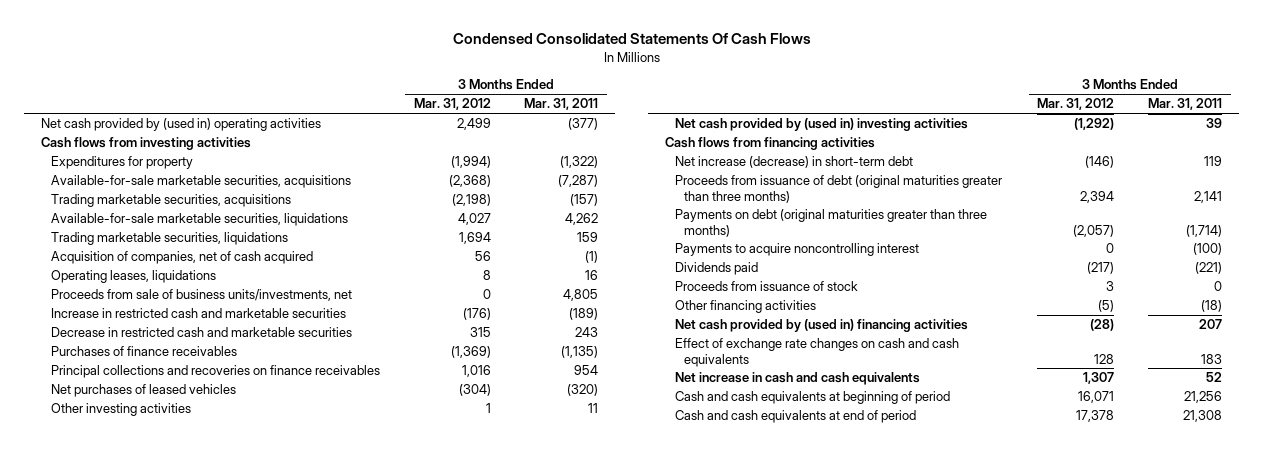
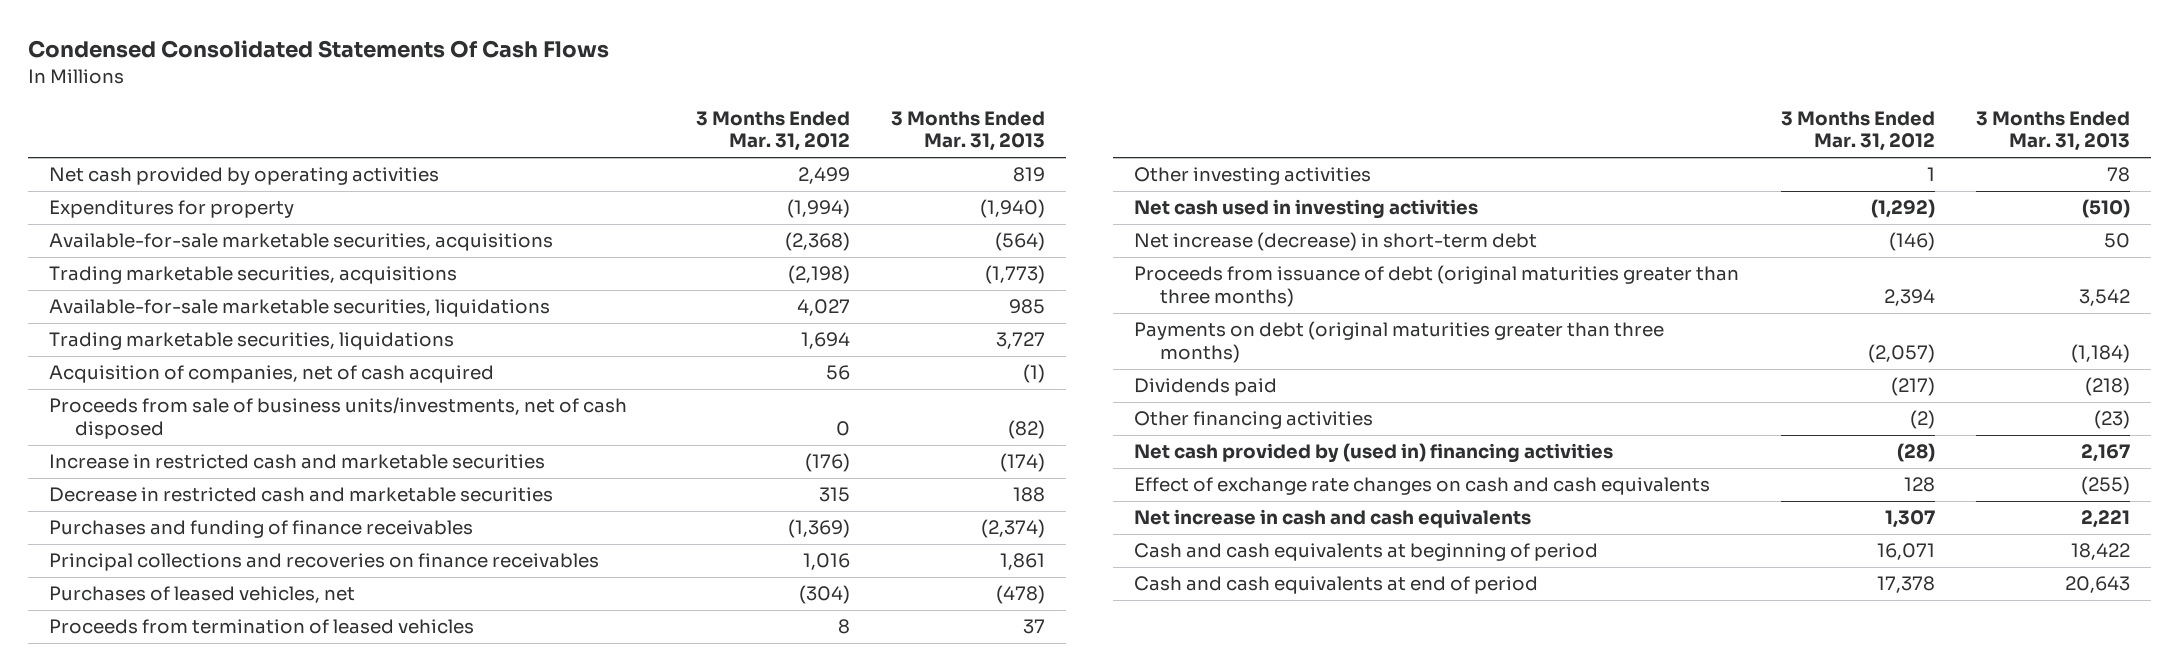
- | 3 Months Ended Mar. 31, 2012 | 3 Months Ended Mar. 31, 2011
+ | 3 Months Ended Mar. 31, 2012 | 3 Months Ended Mar. 31, 2013
- Net cash provided by (used in) operating activities | 2,499 | (377)
- Cash flows from investing activities
+ Net cash provided by operating activities | 2,499 | 819
- Operating leases, liquidations | 8 | 16
- Proceeds from sale of business units/investments, net | 0 | 4,805
+ Proceeds from sale of business units/investments, net of cash disposed | 0 | (82)
- Purchases of finance receivables | (1,369) | (1,135)
+ Purchases and funding of finance receivables | (1,369) | (2,374)
- Net purchases of leased vehicles | (304) | (320)
+ Purchases of leased vehicles, net | (304) | (478)
+ Proceeds from termination of leased vehicles | 8 | 37
- Net cash provided by (used in) investing activities | (1,292) | 39
- Cash flows from financing activities
+ Net cash used in investing activities | (1,292) | (510)
- Payments to acquire noncontrolling interest | 0 | (100)
- Proceeds from issuance of stock | 3 | 0
- Other financing activities | (5) | (18)
+ Other financing activities | (2) | (23)

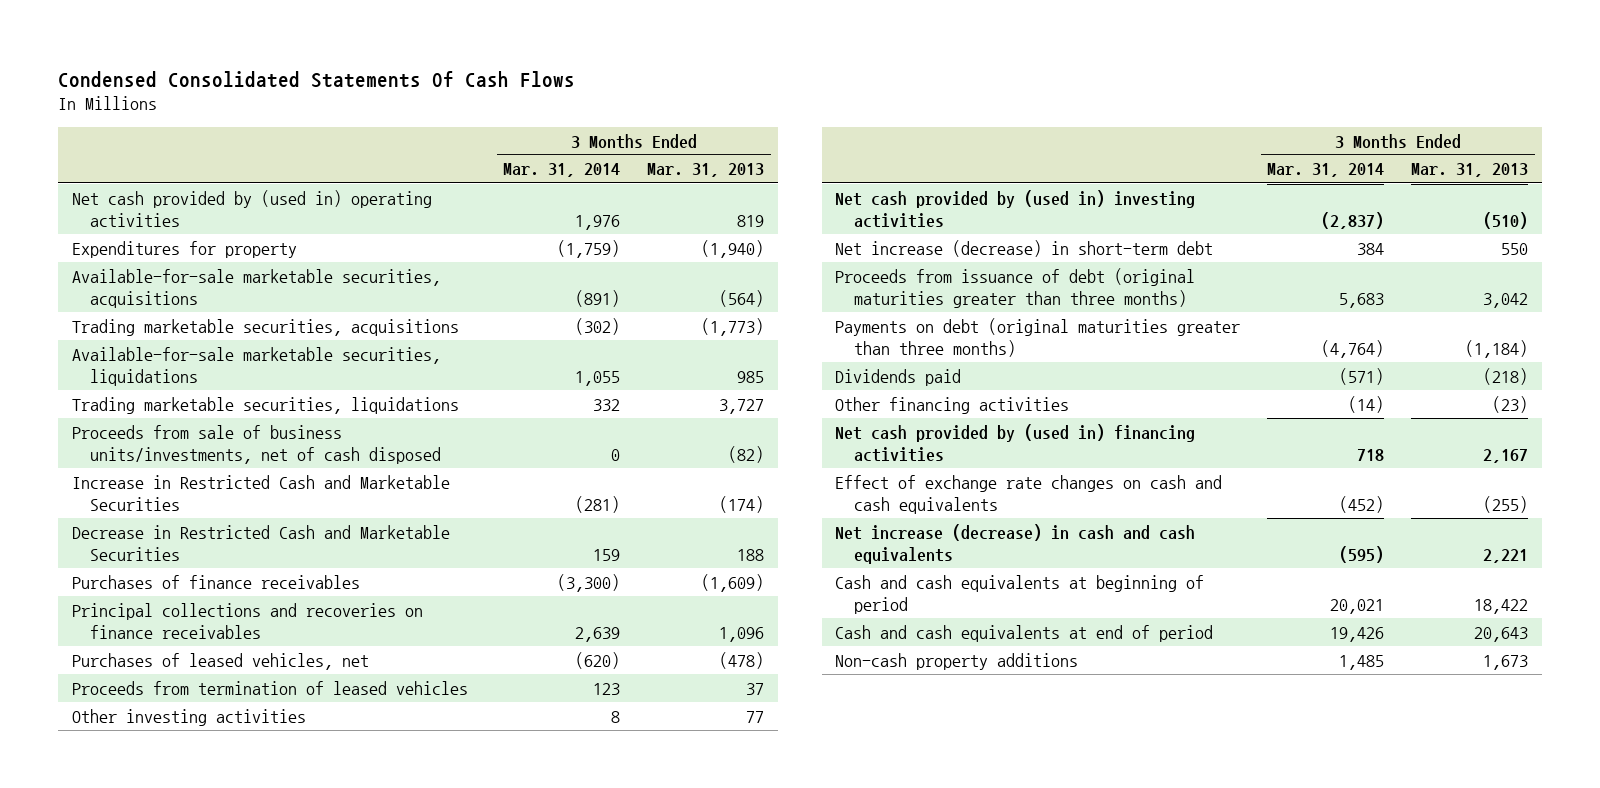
- | 3 Months Ended Mar. 31, 2012 | 3 Months Ended Mar. 31, 2013
+ | 3 Months Ended Mar. 31, 2014 | 3 Months Ended Mar. 31, 2013
- Net cash provided by operating activities | 2,499 | 819
+ Net cash provided by (used in) operating activities | 1,976 | 819
- Acquisition of companies, net of cash acquired | 56 | (1)
- Increase in restricted cash and marketable securities | (176) | (174)
- Decrease in restricted cash and marketable securities | 315 | 188
- Purchases and funding of finance receivables | (1,369) | (2,374)
- Principal collections and recoveries on finance receivables | 1,016 | 1,861
+ Increase in Restricted Cash and Marketable Securities | (281) | (174)
+ Decrease in Restricted Cash and Marketable Securities | 159 | 188
+ Purchases of finance receivables | (3,300) | (1,609)
+ Principal collections and recoveries on finance receivables | 2,639 | 1,096
- Other investing activities | 1 | 78
- Net cash used in investing activities | (1,292) | (510)
- Net increase (decrease) in short-term debt | (146) | 50
- Proceeds from issuance of debt (original maturities greater than three months) | 2,394 | 3,542
+ Other investing activities | 8 | 77
+ Net cash provided by (used in) investing activities | (2,837) | (510)
+ Net increase (decrease) in short-term debt | 384 | 550
+ Proceeds from issuance of debt (original maturities greater than three months) | 5,683 | 3,042
- Net increase in cash and cash equivalents | 1,307 | 2,221
+ Net increase (decrease) in cash and cash equivalents | (595) | 2,221
+ Non-cash property additions | 1,485 | 1,673

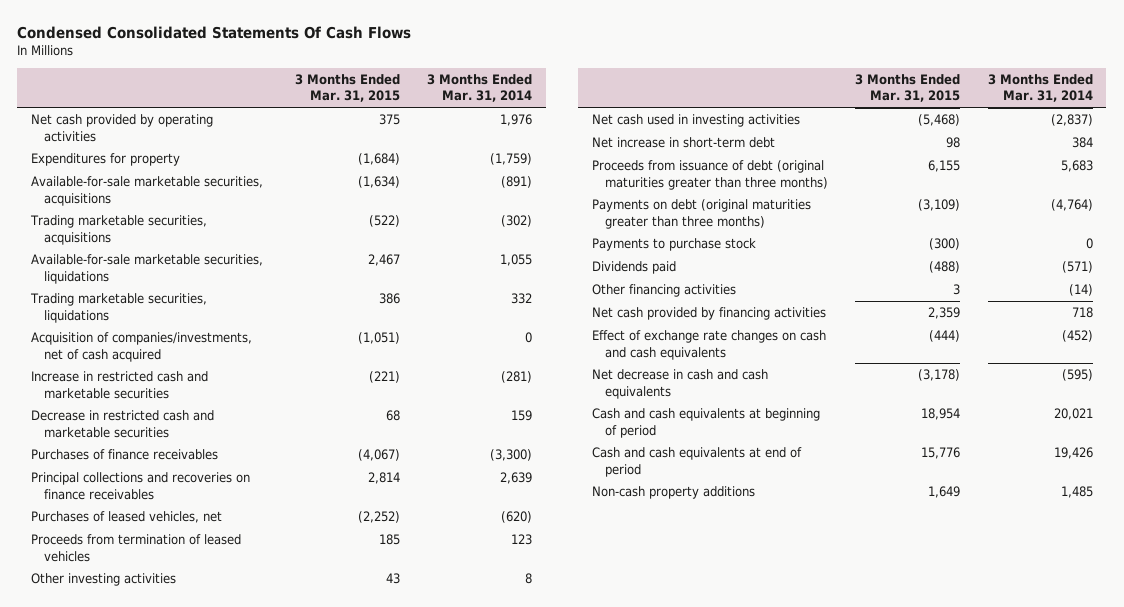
- | 3 Months Ended Mar. 31, 2014 | 3 Months Ended Mar. 31, 2013
+ | 3 Months Ended Mar. 31, 2015 | 3 Months Ended Mar. 31, 2014
- Net cash provided by (used in) operating activities | 1,976 | 819
+ Net cash provided by operating activities | 375 | 1,976
- Proceeds from sale of business units/investments, net of cash disposed | 0 | (82)
- Increase in Restricted Cash and Marketable Securities | (281) | (174)
- Decrease in Restricted Cash and Marketable Securities | 159 | 188
+ Acquisition of companies/investments, net of cash acquired | (1,051) | 0
+ Increase in restricted cash and marketable securities | (221) | (281)
+ Decrease in restricted cash and marketable securities | 68 | 159
- Net cash provided by (used in) investing activities | (2,837) | (510)
- Net increase (decrease) in short-term debt | 384 | 550
+ Net cash used in investing activities | (5,468) | (2,837)
+ Net increase in short-term debt | 98 | 384
+ Payments to purchase stock | (300) | 0
- Net cash provided by (used in) financing activities | 718 | 2,167
+ Net cash provided by financing activities | 2,359 | 718
- Net increase (decrease) in cash and cash equivalents | (595) | 2,221
+ Net decrease in cash and cash equivalents | (3,178) | (595)

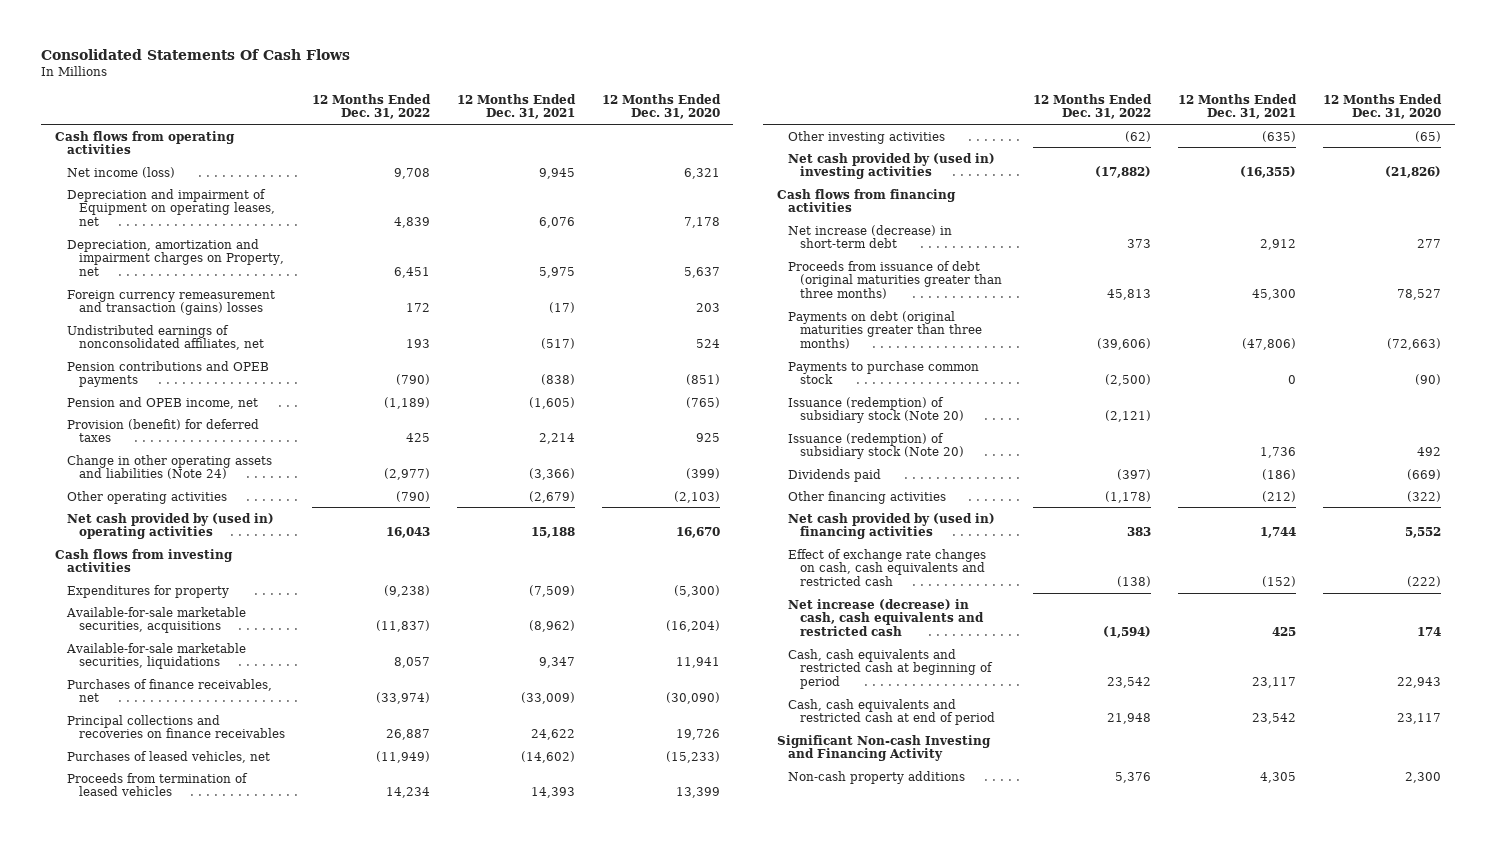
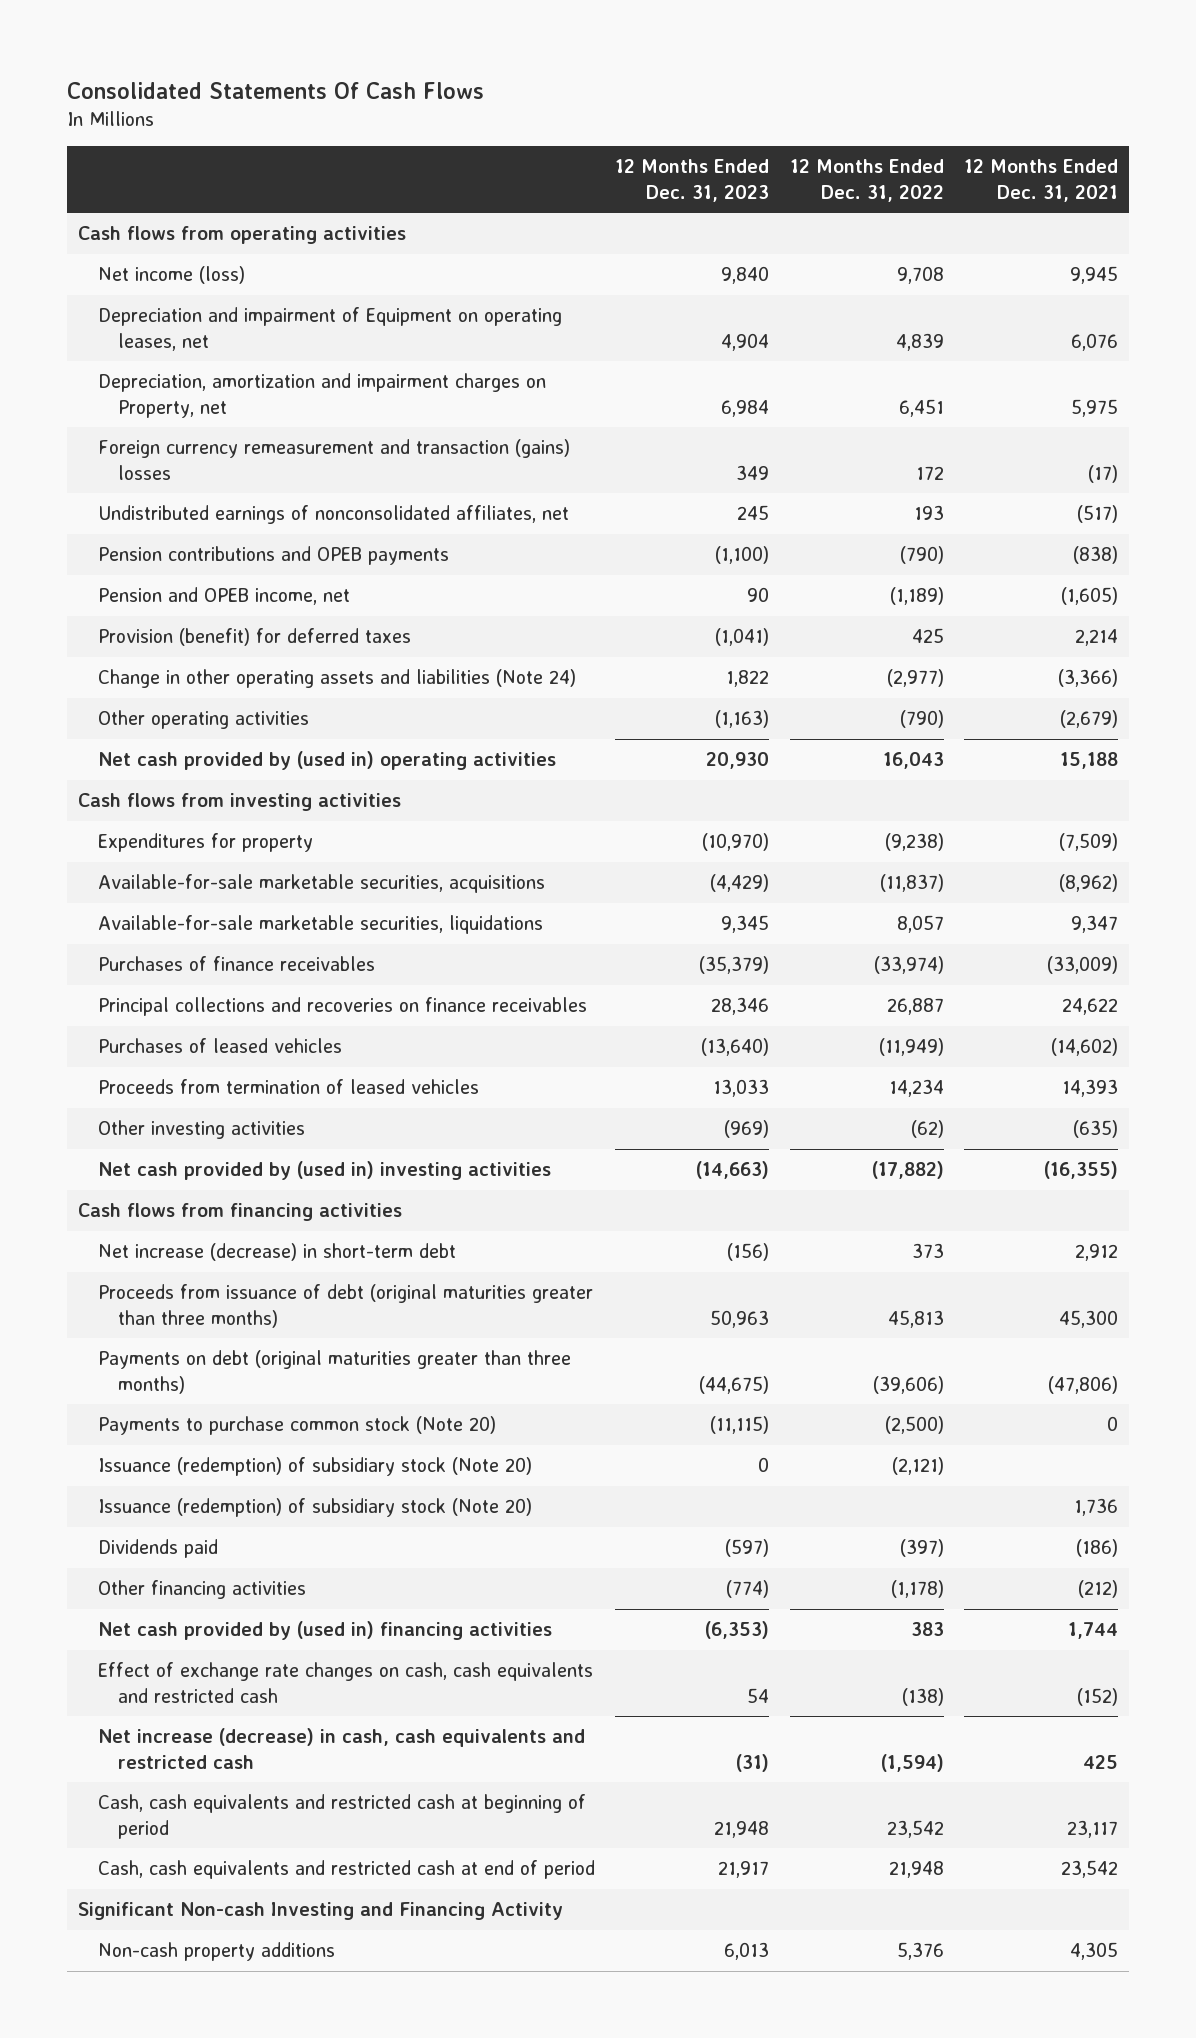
- | 12 Months Ended Dec. 31, 2022 | 12 Months Ended Dec. 31, 2021 | 12 Months Ended Dec. 31, 2020
+ | 12 Months Ended Dec. 31, 2023 | 12 Months Ended Dec. 31, 2022 | 12 Months Ended Dec. 31, 2021
- Purchases of finance receivables, net | (33,974) | (33,009) | (30,090)
+ Purchases of finance receivables | (35,379) | (33,974) | (33,009)
- Purchases of leased vehicles, net | (11,949) | (14,602) | (15,233)
+ Purchases of leased vehicles | (13,640) | (11,949) | (14,602)
- Payments to purchase common stock | (2,500) | 0 | (90)
+ Payments to purchase common stock (Note 20) | (11,115) | (2,500) | 0

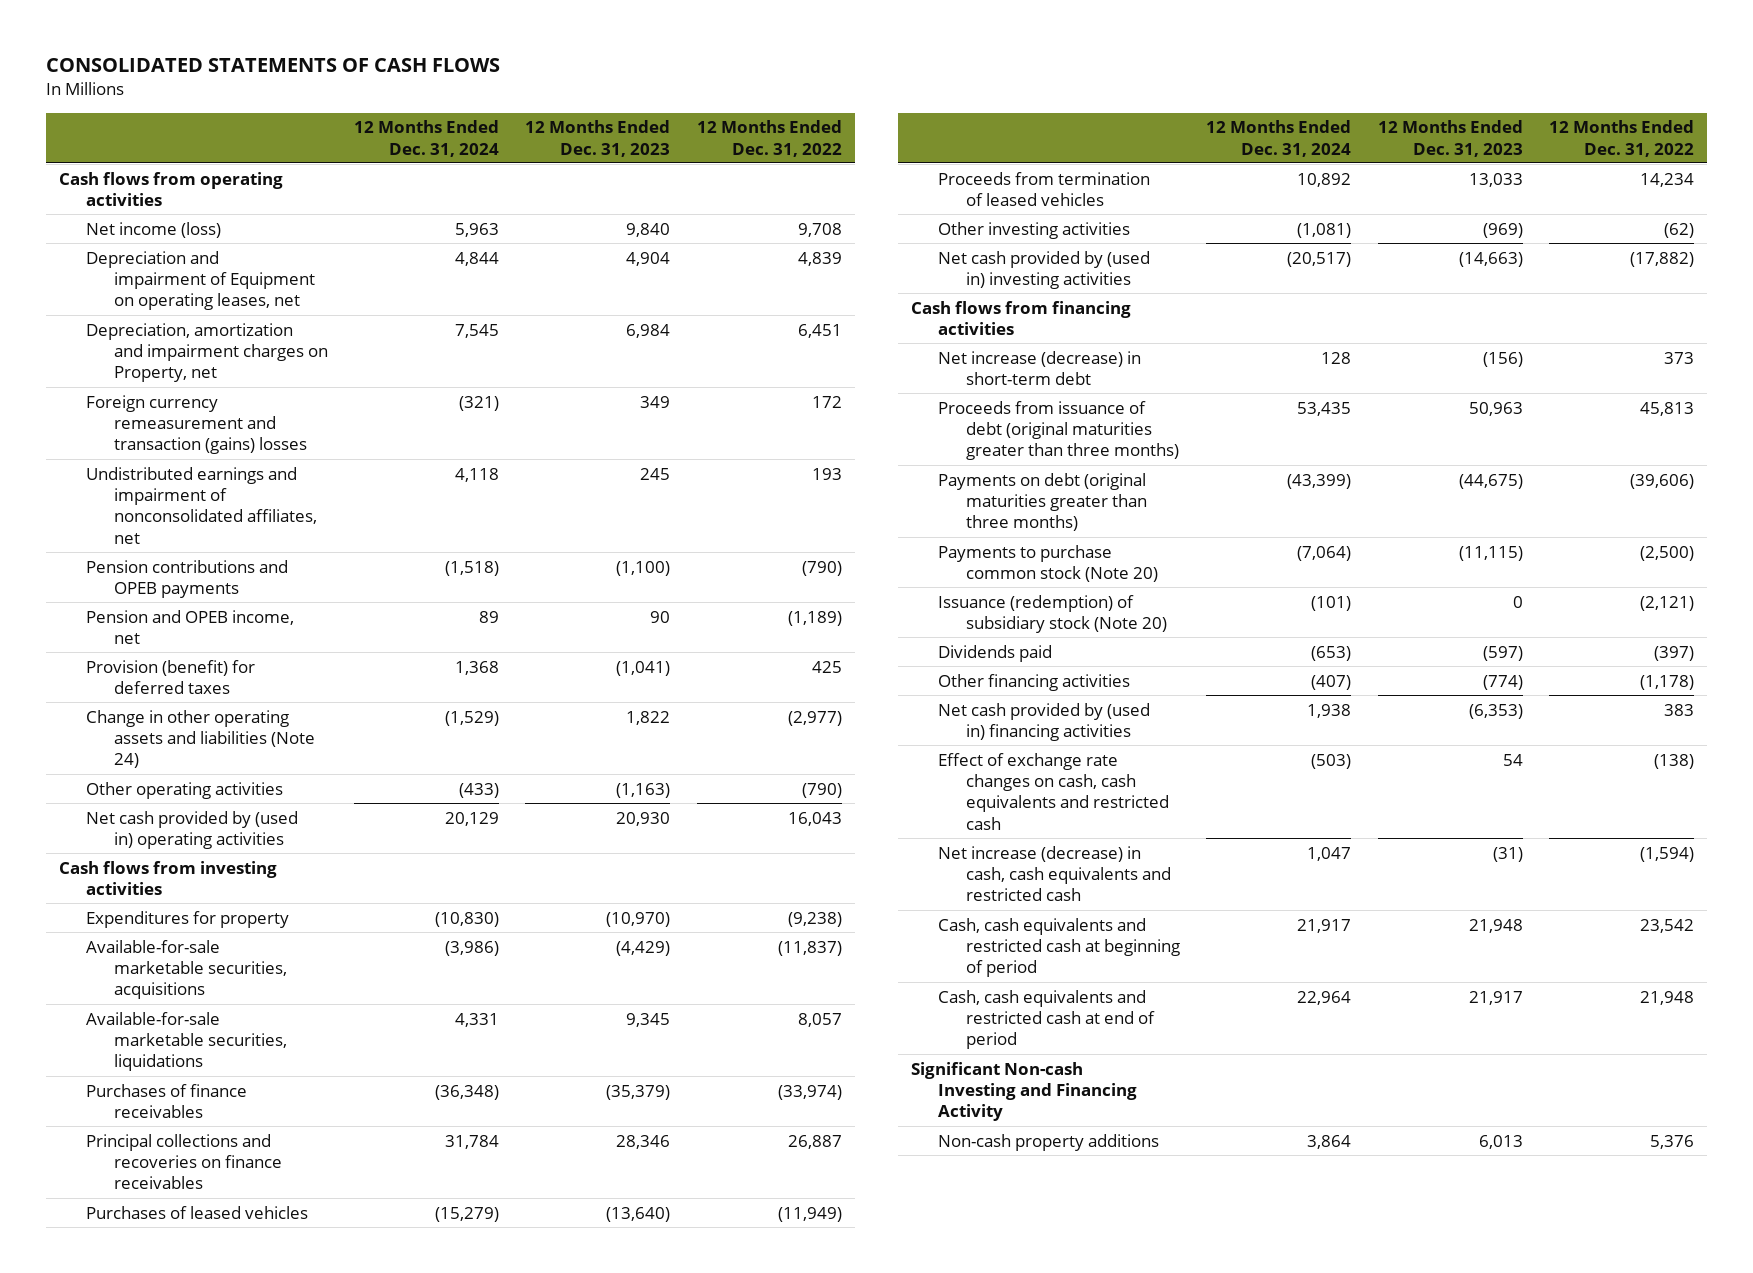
- Consolidated Statements Of Cash Flows
+ CONSOLIDATED STATEMENTS OF CASH FLOWS
- | 12 Months Ended Dec. 31, 2023 | 12 Months Ended Dec. 31, 2022 | 12 Months Ended Dec. 31, 2021
+ | 12 Months Ended Dec. 31, 2024 | 12 Months Ended Dec. 31, 2023 | 12 Months Ended Dec. 31, 2022
- Undistributed earnings of nonconsolidated affiliates, net | 245 | 193 | (517)
+ Undistributed earnings and impairment of nonconsolidated affiliates, net | 4,118 | 245 | 193
- Issuance (redemption) of subsidiary stock (Note 20) | | | 1,736

